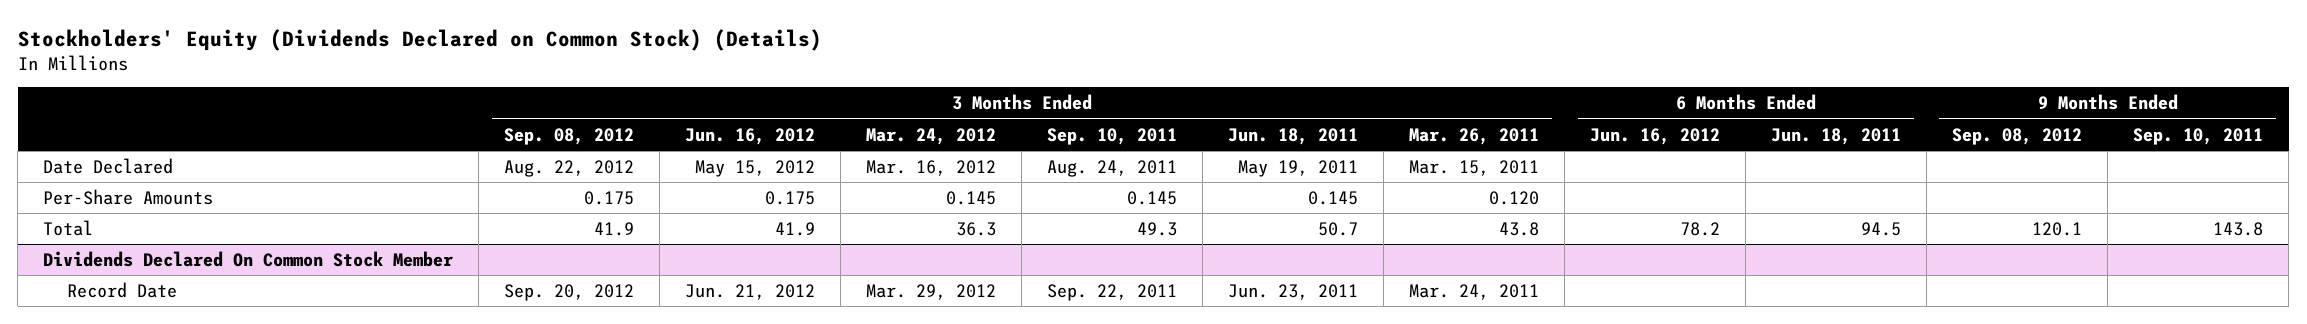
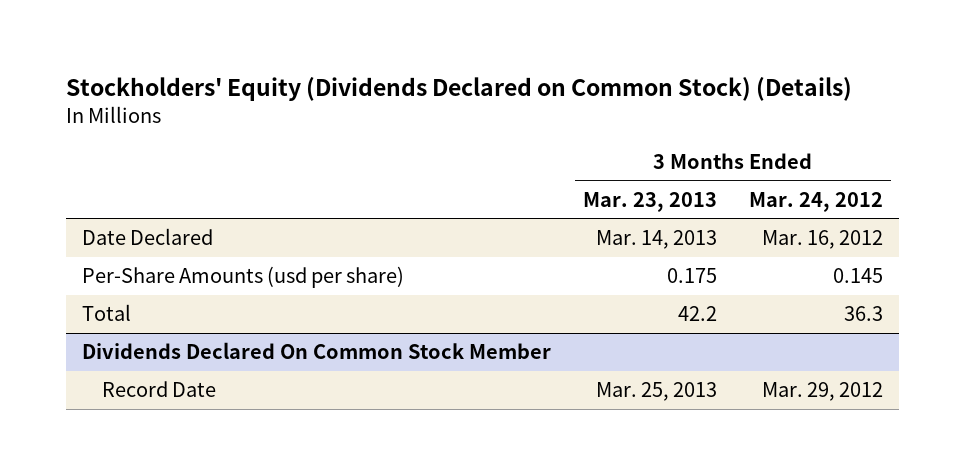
- | 3 Months Ended Sep. 08, 2012 | 3 Months Ended Jun. 16, 2012 | 3 Months Ended Mar. 24, 2012 | 3 Months Ended Sep. 10, 2011 | 3 Months Ended Jun. 18, 2011 | 3 Months Ended Mar. 26, 2011 | 6 Months Ended Jun. 16, 2012 | 6 Months Ended Jun. 18, 2011 | 9 Months Ended Sep. 08, 2012 | 9 Months Ended Sep. 10, 2011
+ | 3 Months Ended Mar. 23, 2013 | 3 Months Ended Mar. 24, 2012
- Per-Share Amounts | 0.175 | 0.175 | 0.145 | 0.145 | 0.145 | 0.120 | | | |
+ Per-Share Amounts (usd per share) | 0.175 | 0.145

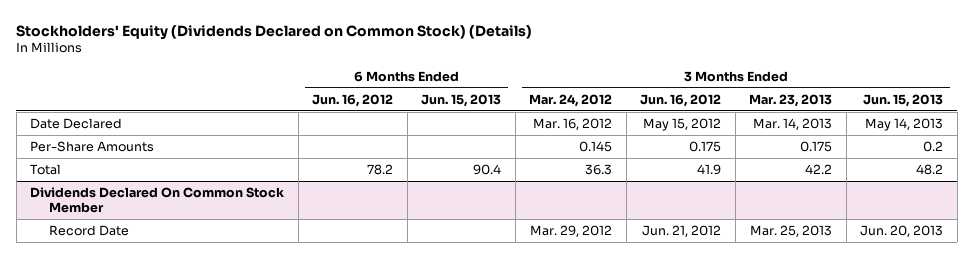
- | 3 Months Ended Mar. 23, 2013 | 3 Months Ended Mar. 24, 2012
+ | 6 Months Ended Jun. 16, 2012 | 6 Months Ended Jun. 15, 2013 | 3 Months Ended Mar. 24, 2012 | 3 Months Ended Jun. 16, 2012 | 3 Months Ended Mar. 23, 2013 | 3 Months Ended Jun. 15, 2013
- Per-Share Amounts (usd per share) | 0.175 | 0.145
+ Per-Share Amounts | | | 0.145 | 0.175 | 0.175 | 0.2

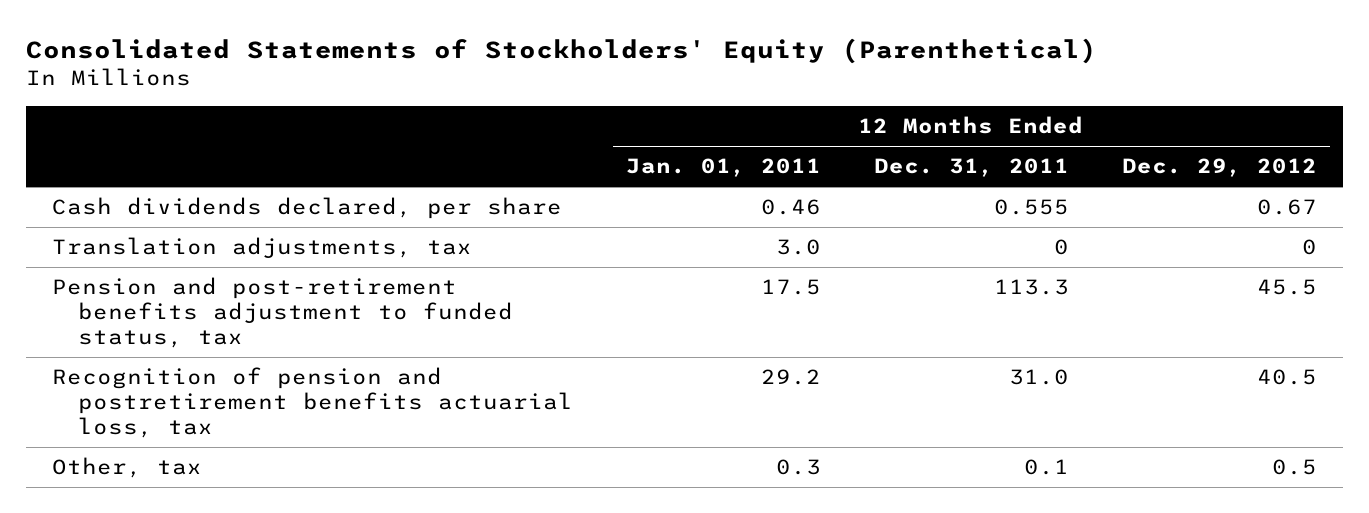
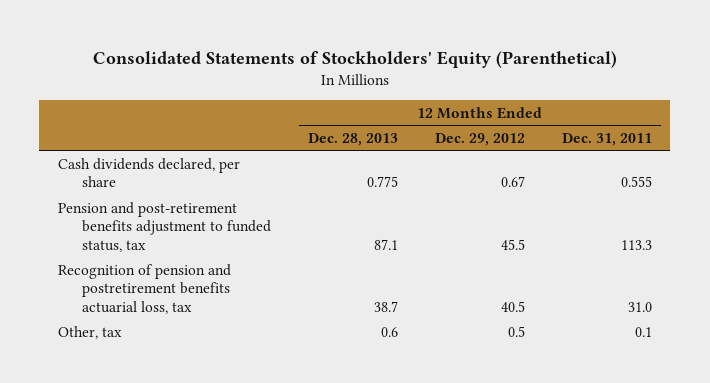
- | 12 Months Ended Jan. 01, 2011 | 12 Months Ended Dec. 31, 2011 | 12 Months Ended Dec. 29, 2012
+ | 12 Months Ended Dec. 28, 2013 | 12 Months Ended Dec. 29, 2012 | 12 Months Ended Dec. 31, 2011
- Translation adjustments, tax | 3.0 | 0 | 0

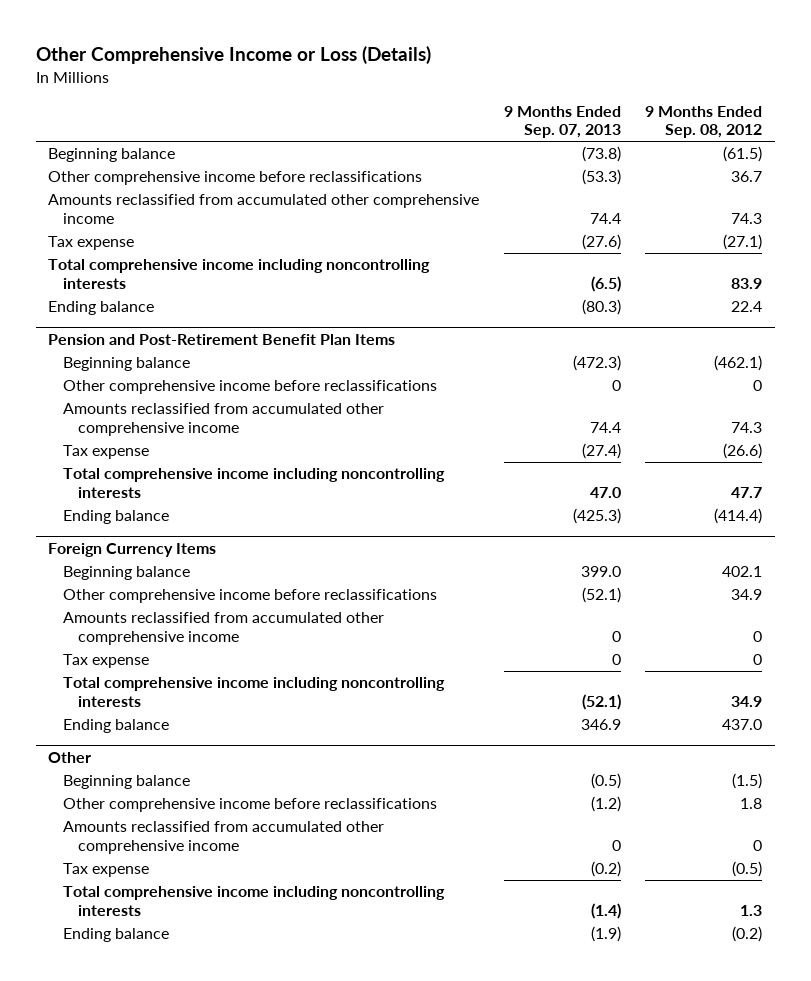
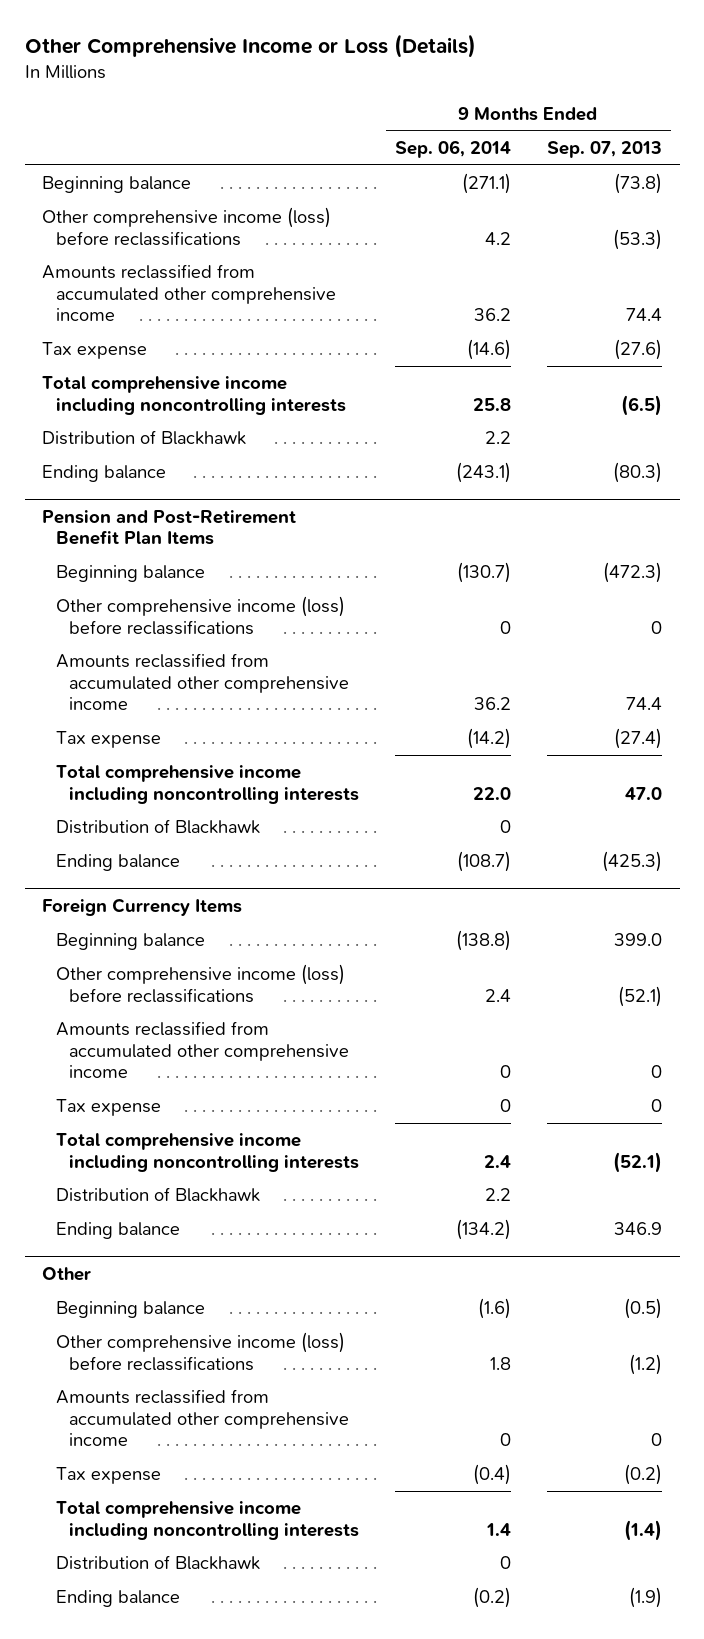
- | 9 Months Ended Sep. 07, 2013 | 9 Months Ended Sep. 08, 2012
+ | 9 Months Ended Sep. 06, 2014 | 9 Months Ended Sep. 07, 2013
- Other comprehensive income before reclassifications | (53.3) | 36.7
+ Other comprehensive income (loss) before reclassifications | 4.2 | (53.3)
+ Distribution of Blackhawk | 2.2 |
@ Pension and Post-Retirement Benefit Plan Items
- Other comprehensive income before reclassifications | 0 | 0
+ Other comprehensive income (loss) before reclassifications | 0 | 0
+ Distribution of Blackhawk | 0 |
@ Foreign Currency Items
- Other comprehensive income before reclassifications | (52.1) | 34.9
+ Other comprehensive income (loss) before reclassifications | 2.4 | (52.1)
+ Distribution of Blackhawk | 2.2 |
@ Other
- Other comprehensive income before reclassifications | (1.2) | 1.8
+ Other comprehensive income (loss) before reclassifications | 1.8 | (1.2)
+ Distribution of Blackhawk | 0 |

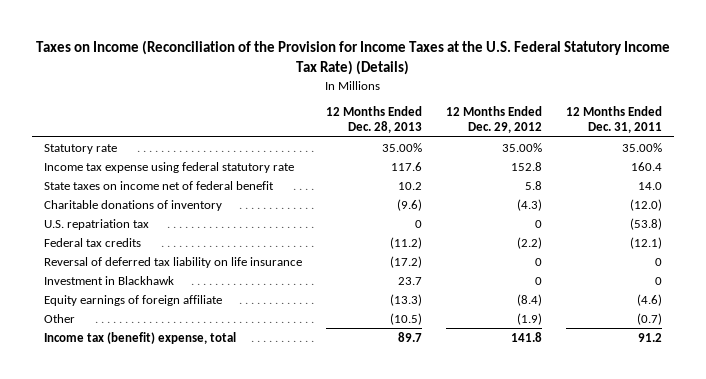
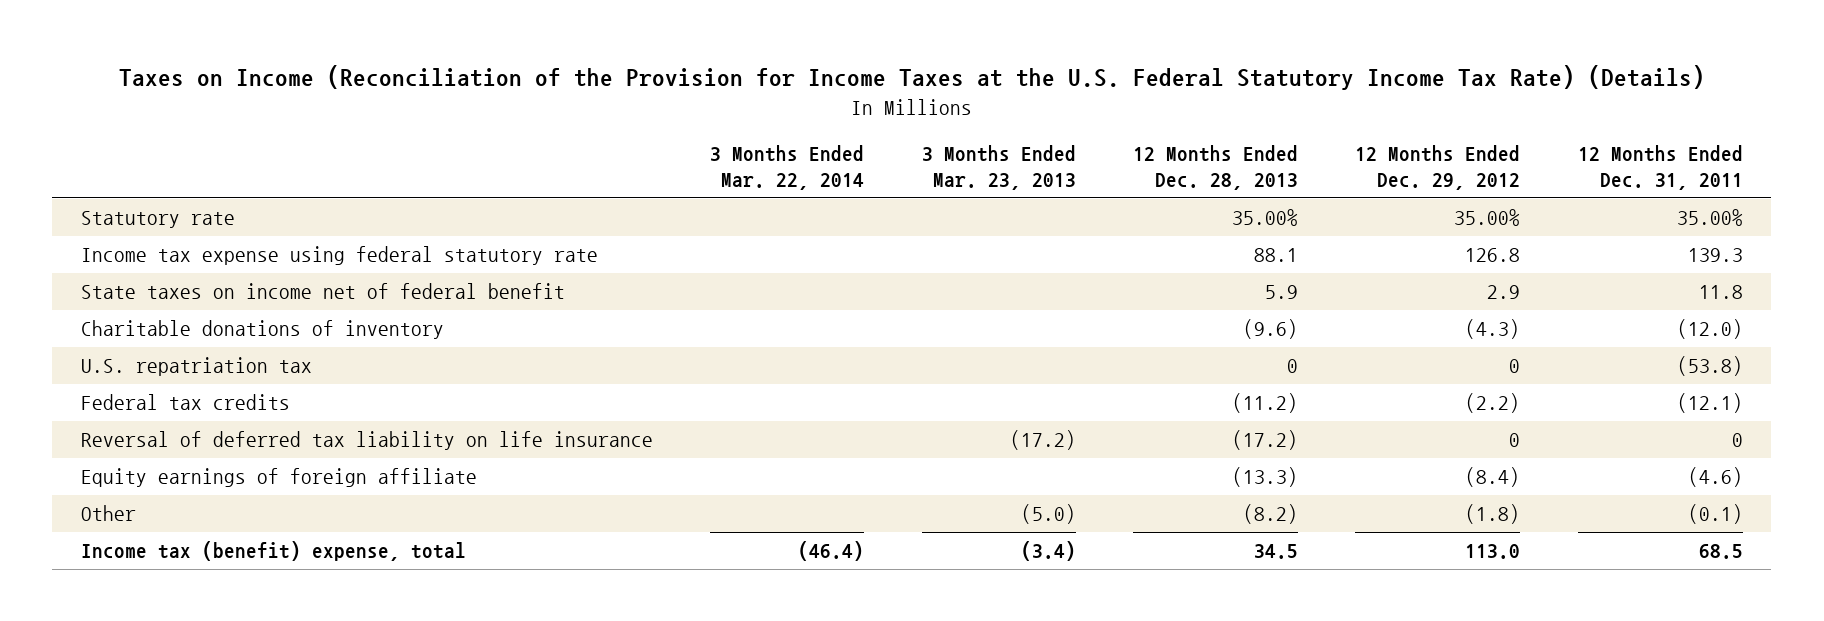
- | 12 Months Ended Dec. 28, 2013 | 12 Months Ended Dec. 29, 2012 | 12 Months Ended Dec. 31, 2011
+ | 3 Months Ended Mar. 22, 2014 | 3 Months Ended Mar. 23, 2013 | 12 Months Ended Dec. 28, 2013 | 12 Months Ended Dec. 29, 2012 | 12 Months Ended Dec. 31, 2011
- Income tax expense using federal statutory rate | 117.6 | 152.8 | 160.4
- State taxes on income net of federal benefit | 10.2 | 5.8 | 14.0
+ Income tax expense using federal statutory rate | | | 88.1 | 126.8 | 139.3
+ State taxes on income net of federal benefit | | | 5.9 | 2.9 | 11.8
- Investment in Blackhawk | 23.7 | 0 | 0
- Other | (10.5) | (1.9) | (0.7)
- Income tax (benefit) expense, total | 89.7 | 141.8 | 91.2
+ Other | | (5.0) | (8.2) | (1.8) | (0.1)
+ Income tax (benefit) expense, total | (46.4) | (3.4) | 34.5 | 113.0 | 68.5

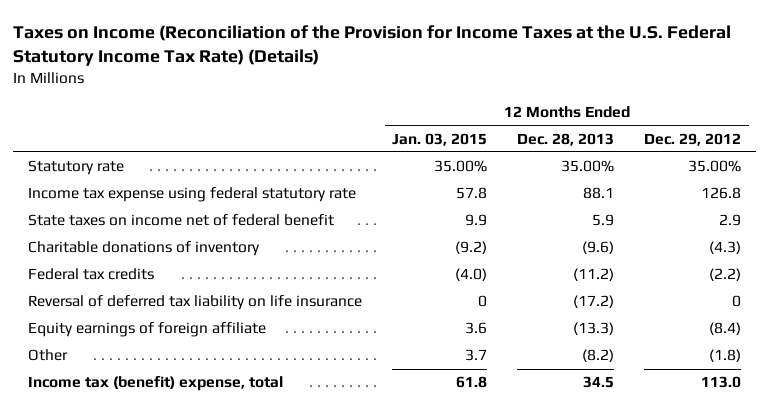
- | 3 Months Ended Mar. 22, 2014 | 3 Months Ended Mar. 23, 2013 | 12 Months Ended Dec. 28, 2013 | 12 Months Ended Dec. 29, 2012 | 12 Months Ended Dec. 31, 2011
+ | 12 Months Ended Jan. 03, 2015 | 12 Months Ended Dec. 28, 2013 | 12 Months Ended Dec. 29, 2012
- U.S. repatriation tax | | | 0 | 0 | (53.8)

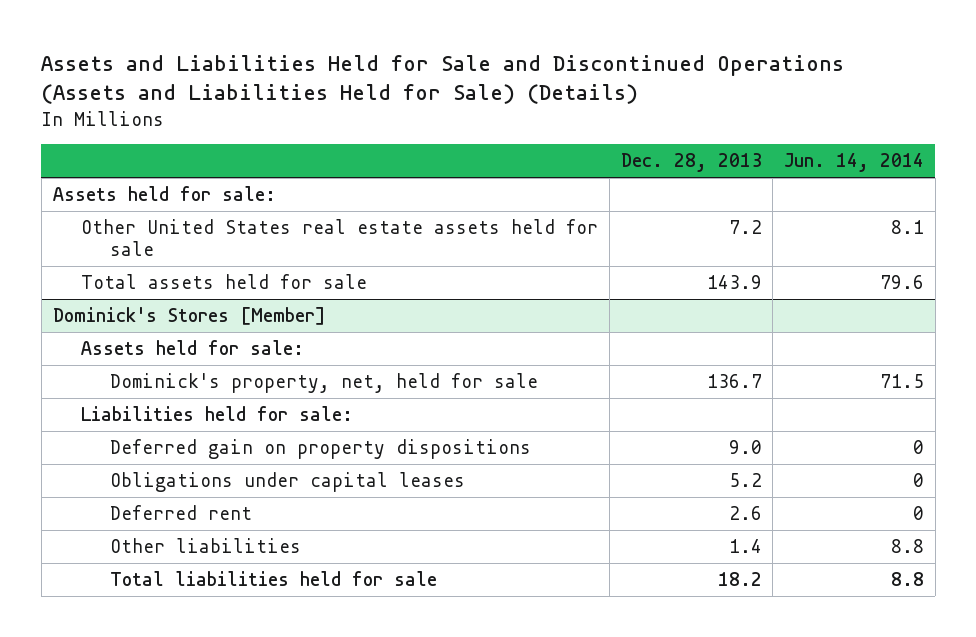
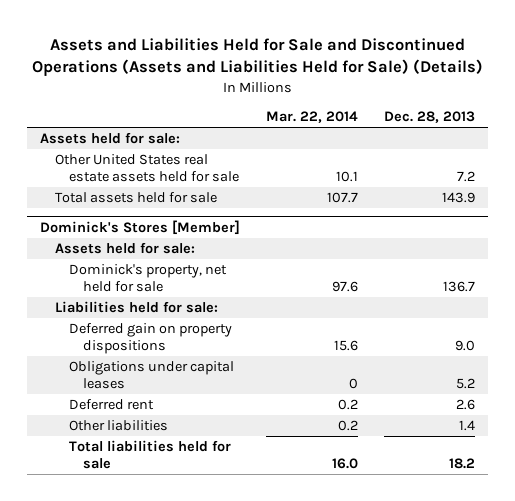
- | Dec. 28, 2013 | Jun. 14, 2014
+ | Mar. 22, 2014 | Dec. 28, 2013
@ Dominick's Stores [Member]
- Dominick's property, net, held for sale | 136.7 | 71.5
+ Dominick's property, net held for sale | 97.6 | 136.7

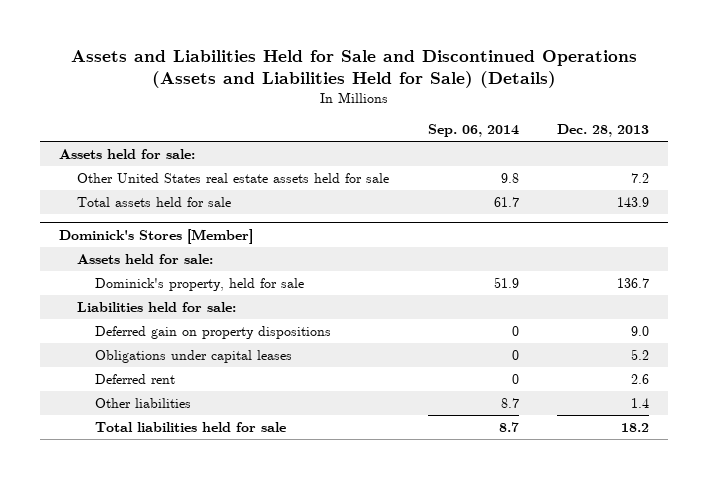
- | Mar. 22, 2014 | Dec. 28, 2013
+ | Sep. 06, 2014 | Dec. 28, 2013
@ Dominick's Stores [Member]
- Dominick's property, net held for sale | 97.6 | 136.7
+ Dominick's property, held for sale | 51.9 | 136.7

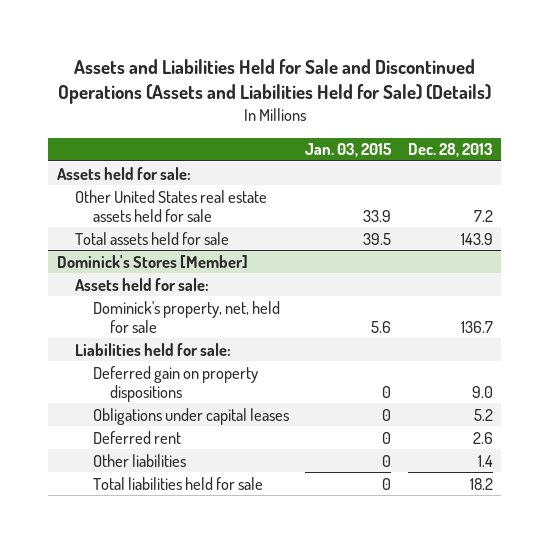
- | Sep. 06, 2014 | Dec. 28, 2013
+ | Jan. 03, 2015 | Dec. 28, 2013
@ Dominick's Stores [Member]
- Dominick's property, held for sale | 51.9 | 136.7
+ Dominick's property, net, held for sale | 5.6 | 136.7

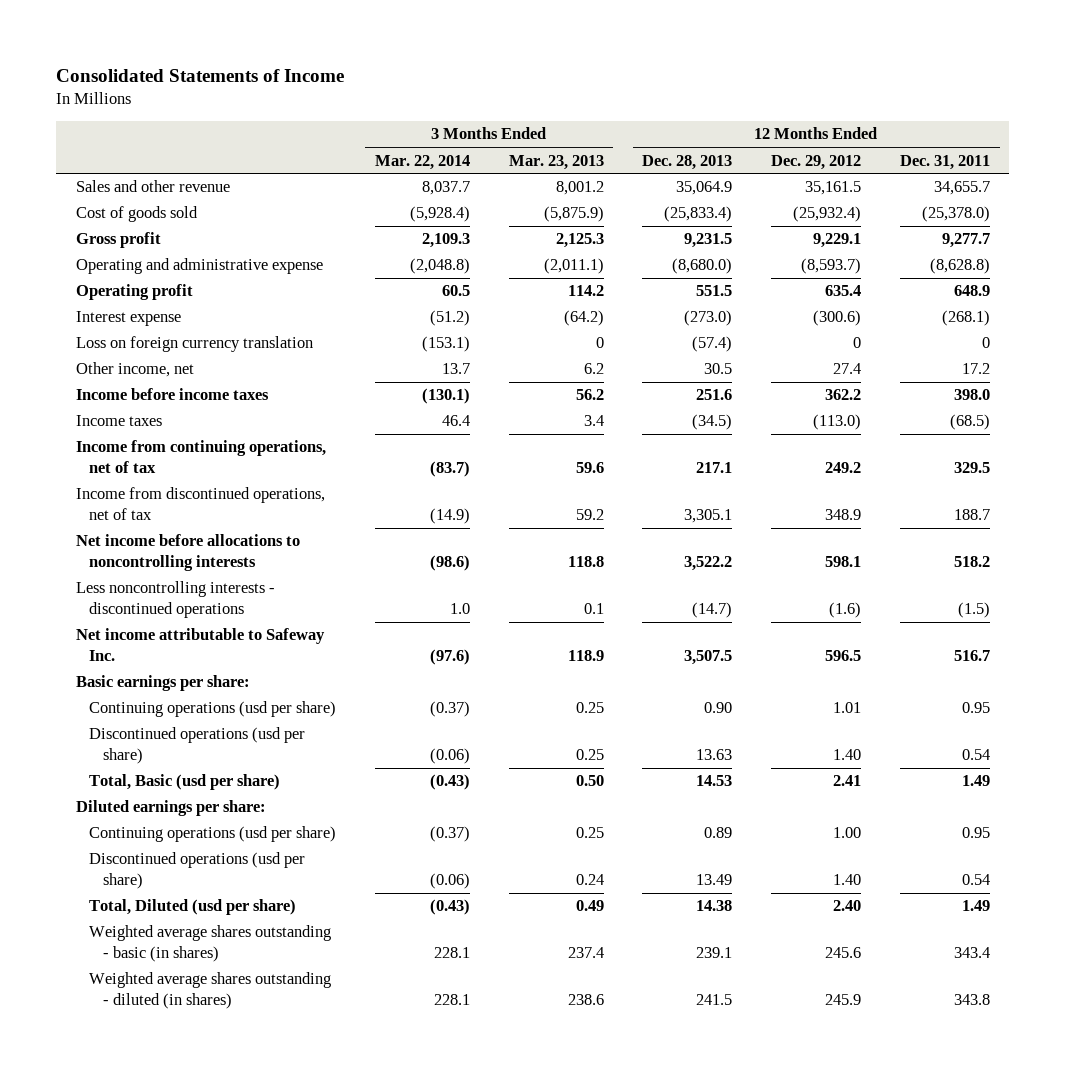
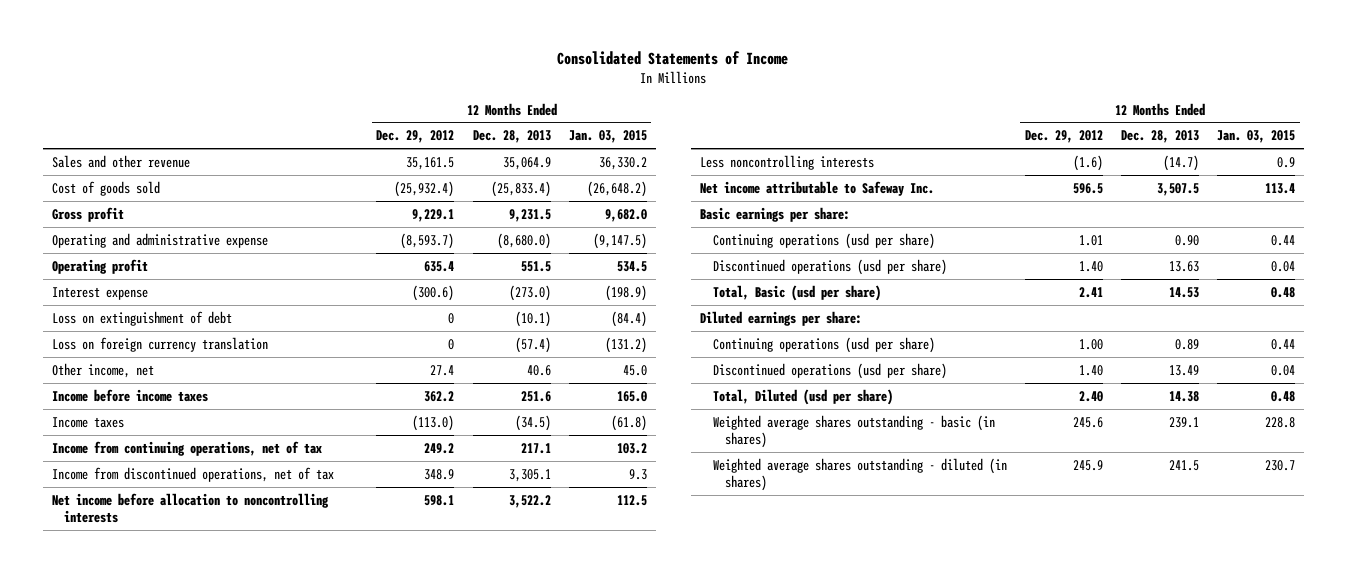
- | 3 Months Ended Mar. 22, 2014 | 3 Months Ended Mar. 23, 2013 | 12 Months Ended Dec. 28, 2013 | 12 Months Ended Dec. 29, 2012 | 12 Months Ended Dec. 31, 2011
+ | 12 Months Ended Dec. 29, 2012 | 12 Months Ended Dec. 28, 2013 | 12 Months Ended Jan. 03, 2015
+ Loss on extinguishment of debt | 0 | (10.1) | (84.4)
- Other income, net | 13.7 | 6.2 | 30.5 | 27.4 | 17.2
+ Other income, net | 27.4 | 40.6 | 45.0
- Net income before allocations to noncontrolling interests | (98.6) | 118.8 | 3,522.2 | 598.1 | 518.2
- Less noncontrolling interests - discontinued operations | 1.0 | 0.1 | (14.7) | (1.6) | (1.5)
+ Net income before allocation to noncontrolling interests | 598.1 | 3,522.2 | 112.5
+ Less noncontrolling interests | (1.6) | (14.7) | 0.9

